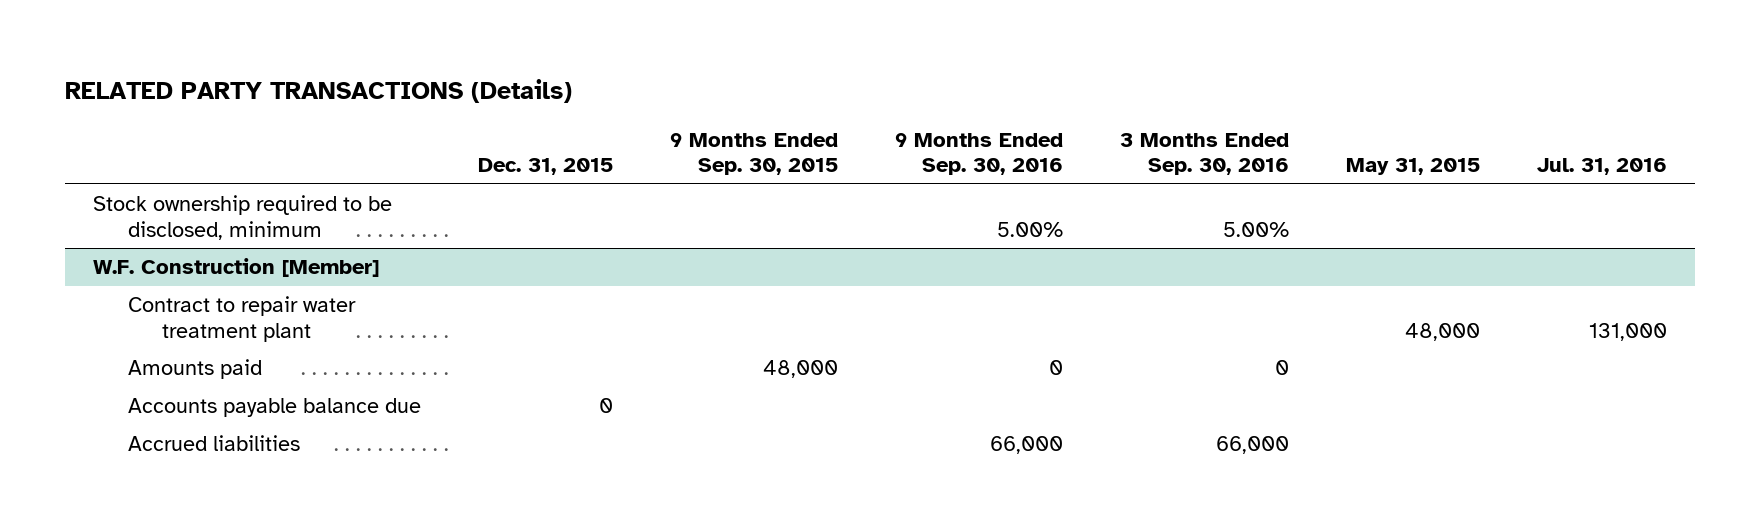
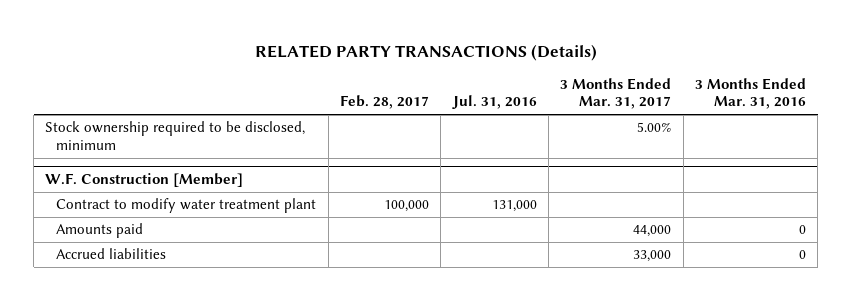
- | Dec. 31, 2015 | 9 Months Ended Sep. 30, 2015 | 9 Months Ended Sep. 30, 2016 | 3 Months Ended Sep. 30, 2016 | May 31, 2015 | Jul. 31, 2016
+ | Feb. 28, 2017 | Jul. 31, 2016 | 3 Months Ended Mar. 31, 2017 | 3 Months Ended Mar. 31, 2016
@ W.F. Construction [Member]
- Contract to repair water treatment plant | | | | | 48,000 | 131,000
+ Contract to modify water treatment plant | 100,000 | 131,000 | |
- Accounts payable balance due | 0 | | | | |

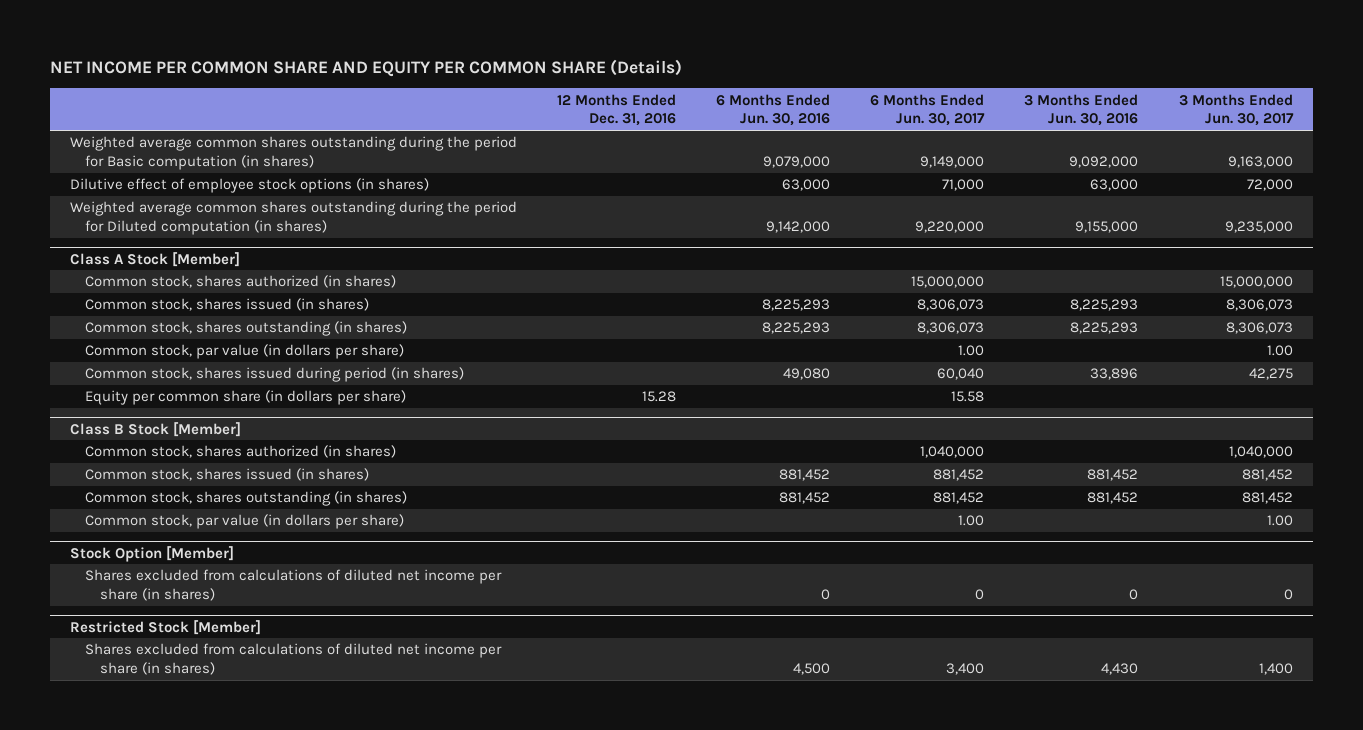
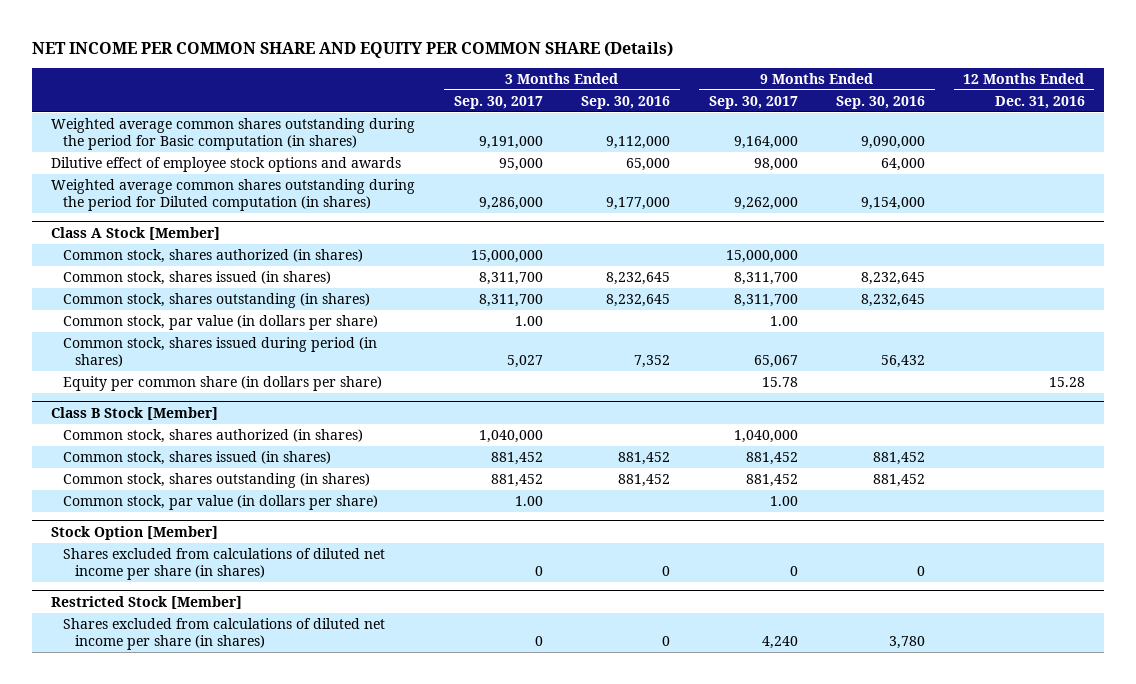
- | 12 Months Ended Dec. 31, 2016 | 6 Months Ended Jun. 30, 2016 | 6 Months Ended Jun. 30, 2017 | 3 Months Ended Jun. 30, 2016 | 3 Months Ended Jun. 30, 2017
+ | 3 Months Ended Sep. 30, 2017 | 3 Months Ended Sep. 30, 2016 | 9 Months Ended Sep. 30, 2017 | 9 Months Ended Sep. 30, 2016 | 12 Months Ended Dec. 31, 2016
- Dilutive effect of employee stock options (in shares) | | 63,000 | 71,000 | 63,000 | 72,000
+ Dilutive effect of employee stock options and awards | 95,000 | 65,000 | 98,000 | 64,000 |

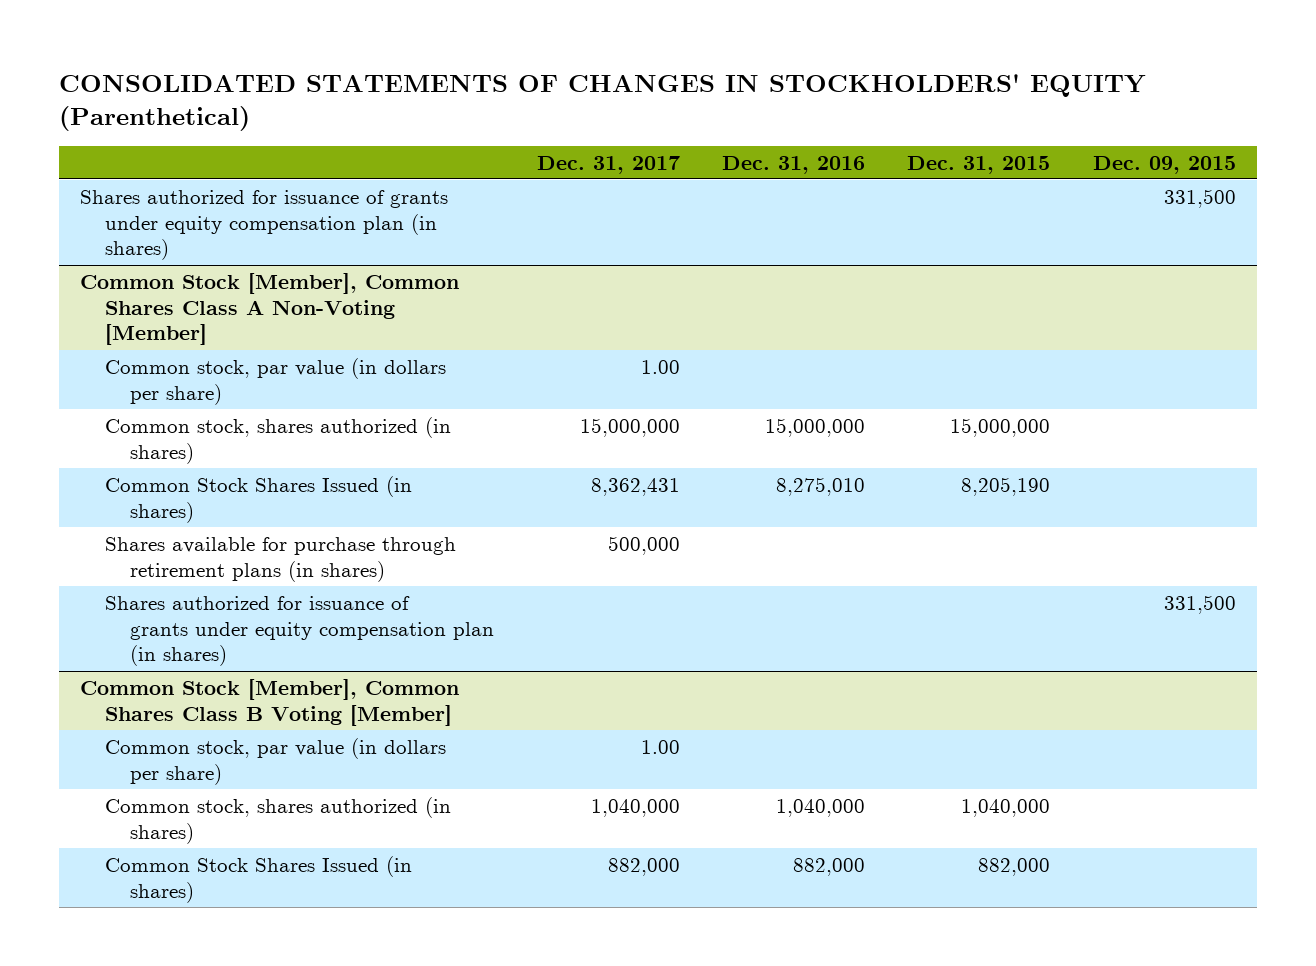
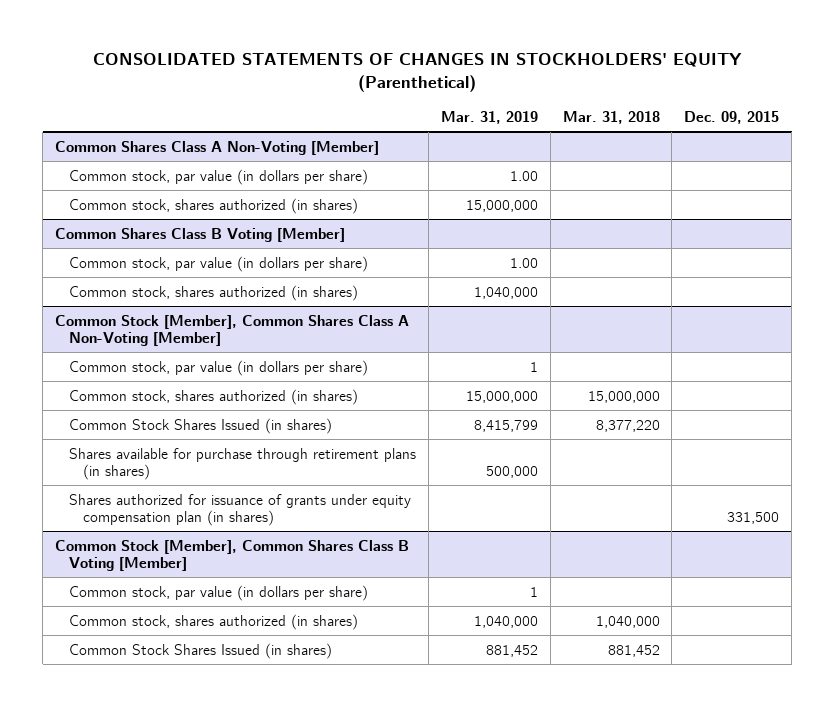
- | Dec. 31, 2017 | Dec. 31, 2016 | Dec. 31, 2015 | Dec. 09, 2015
+ | Mar. 31, 2019 | Mar. 31, 2018 | Dec. 09, 2015
- Shares authorized for issuance of grants under equity compensation plan (in shares) | | | | 331,500
+ Common Shares Class A Non-Voting [Member]
+ Common stock, par value (in dollars per share) | 1.00 | |
+ Common stock, shares authorized (in shares) | 15,000,000 | |
+ Common Shares Class B Voting [Member]
+ Common stock, par value (in dollars per share) | 1.00 | |
+ Common stock, shares authorized (in shares) | 1,040,000 | |

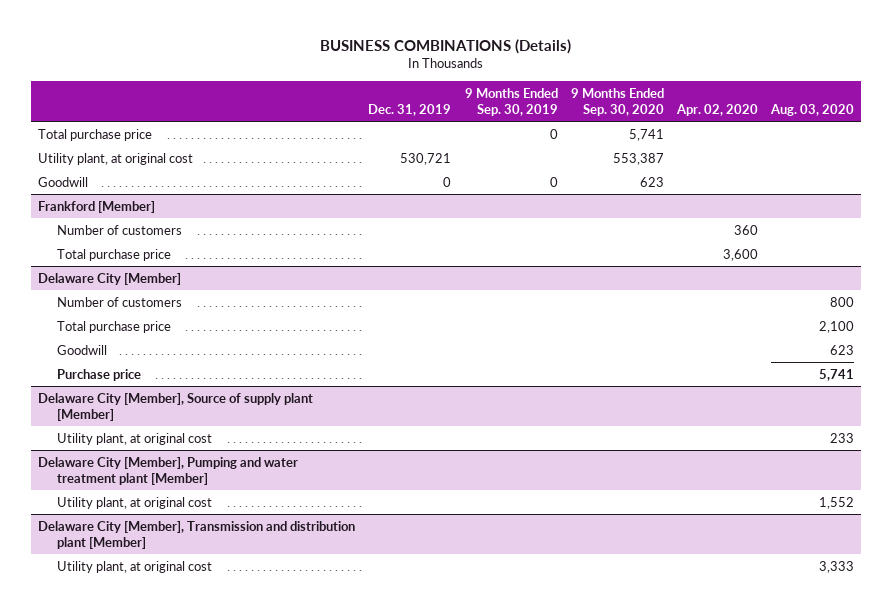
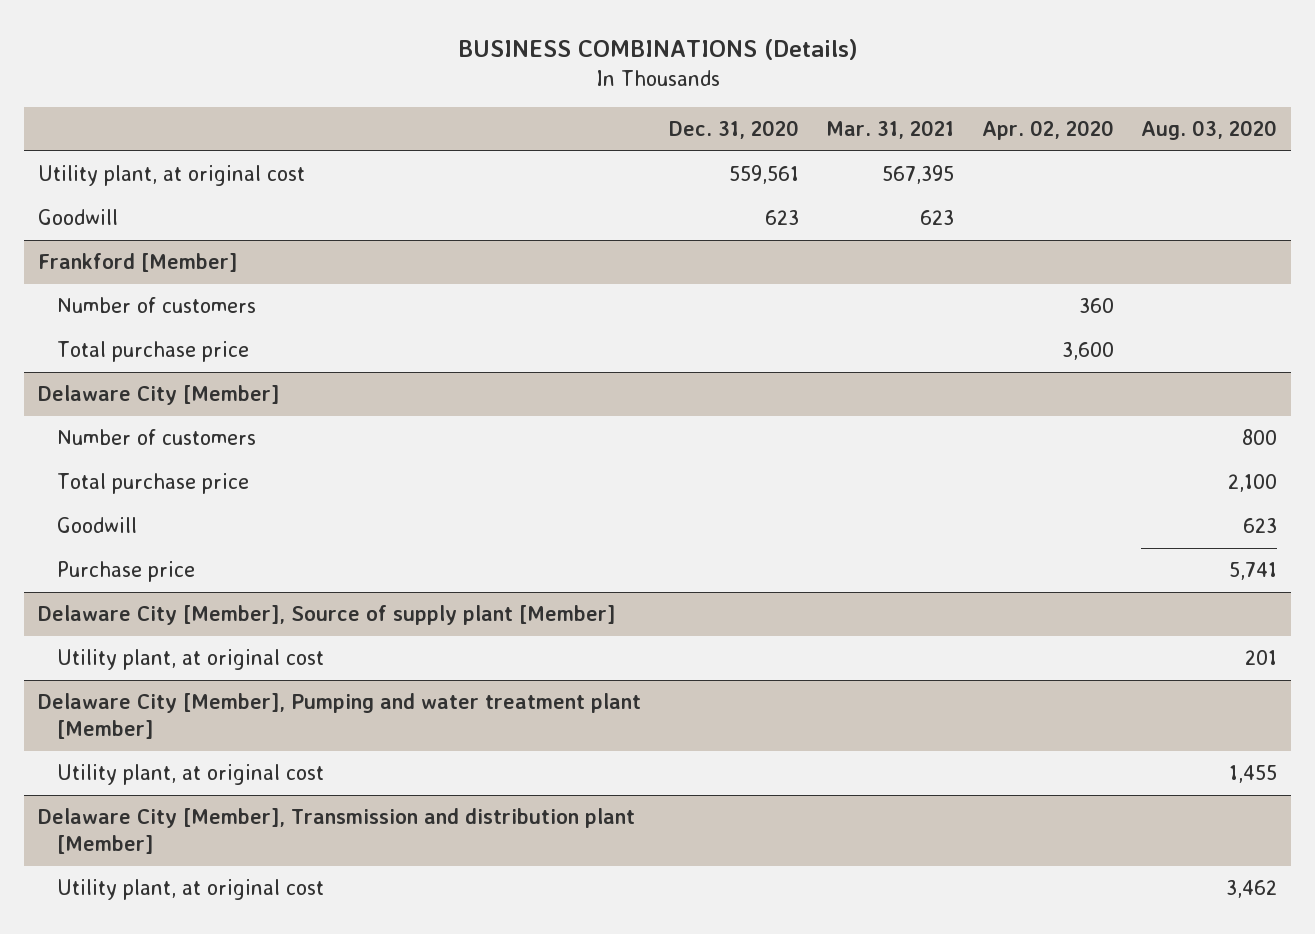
- | Dec. 31, 2019 | 9 Months Ended Sep. 30, 2019 | 9 Months Ended Sep. 30, 2020 | Apr. 02, 2020 | Aug. 03, 2020
+ | Dec. 31, 2020 | Mar. 31, 2021 | Apr. 02, 2020 | Aug. 03, 2020
- Total purchase price | | 0 | 5,741 | |
@ Delaware City [Member], Source of supply plant [Member]
- Utility plant, at original cost | | | | | 233
+ Utility plant, at original cost | | | | 201
@ Delaware City [Member], Pumping and water treatment plant [Member]
- Utility plant, at original cost | | | | | 1,552
+ Utility plant, at original cost | | | | 1,455
@ Delaware City [Member], Transmission and distribution plant [Member]
- Utility plant, at original cost | | | | | 3,333
+ Utility plant, at original cost | | | | 3,462

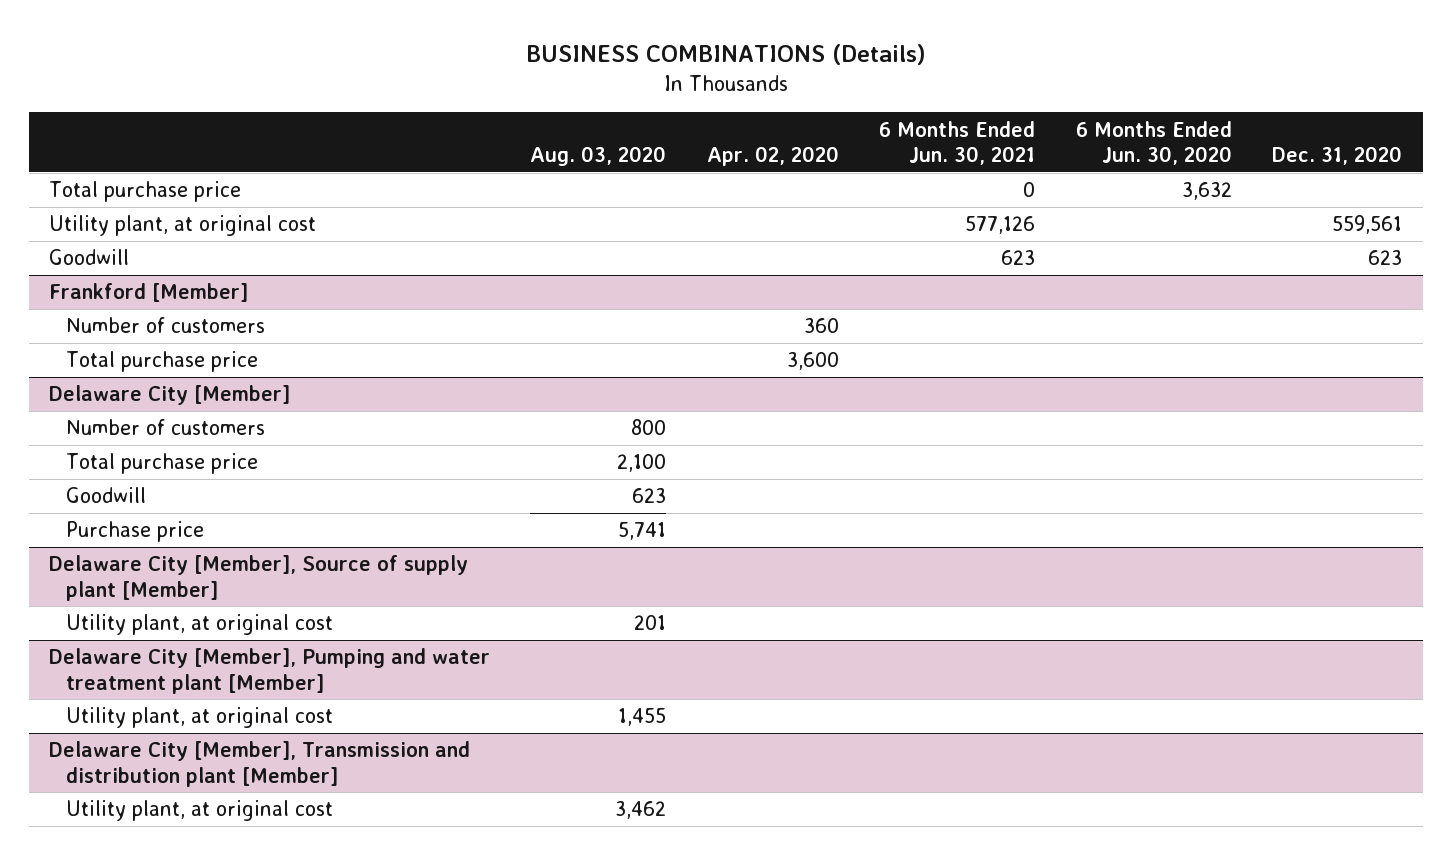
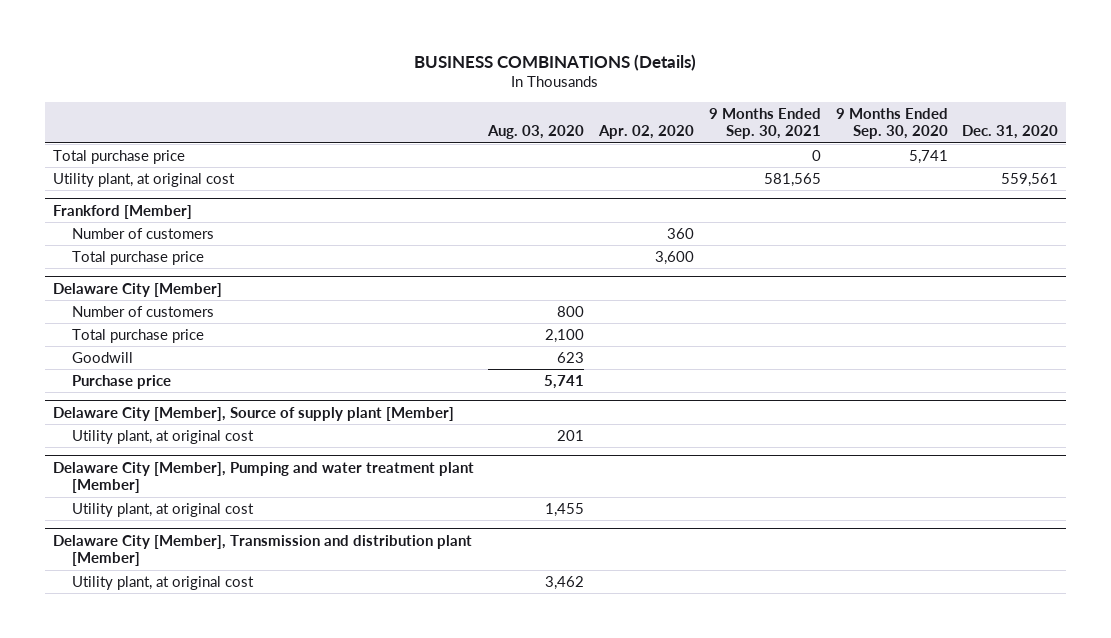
- | Aug. 03, 2020 | Apr. 02, 2020 | 6 Months Ended Jun. 30, 2021 | 6 Months Ended Jun. 30, 2020 | Dec. 31, 2020
+ | Aug. 03, 2020 | Apr. 02, 2020 | 9 Months Ended Sep. 30, 2021 | 9 Months Ended Sep. 30, 2020 | Dec. 31, 2020
- Goodwill | | | 623 | | 623

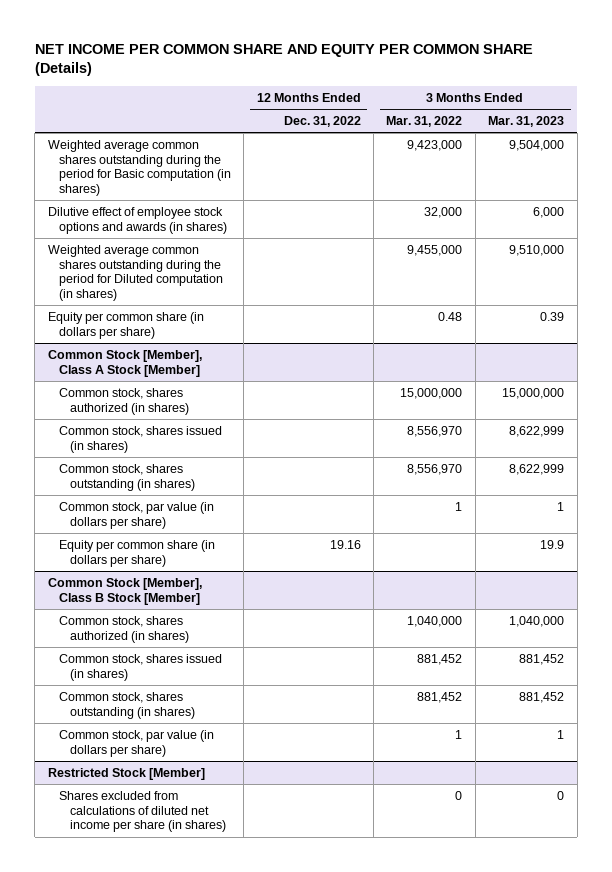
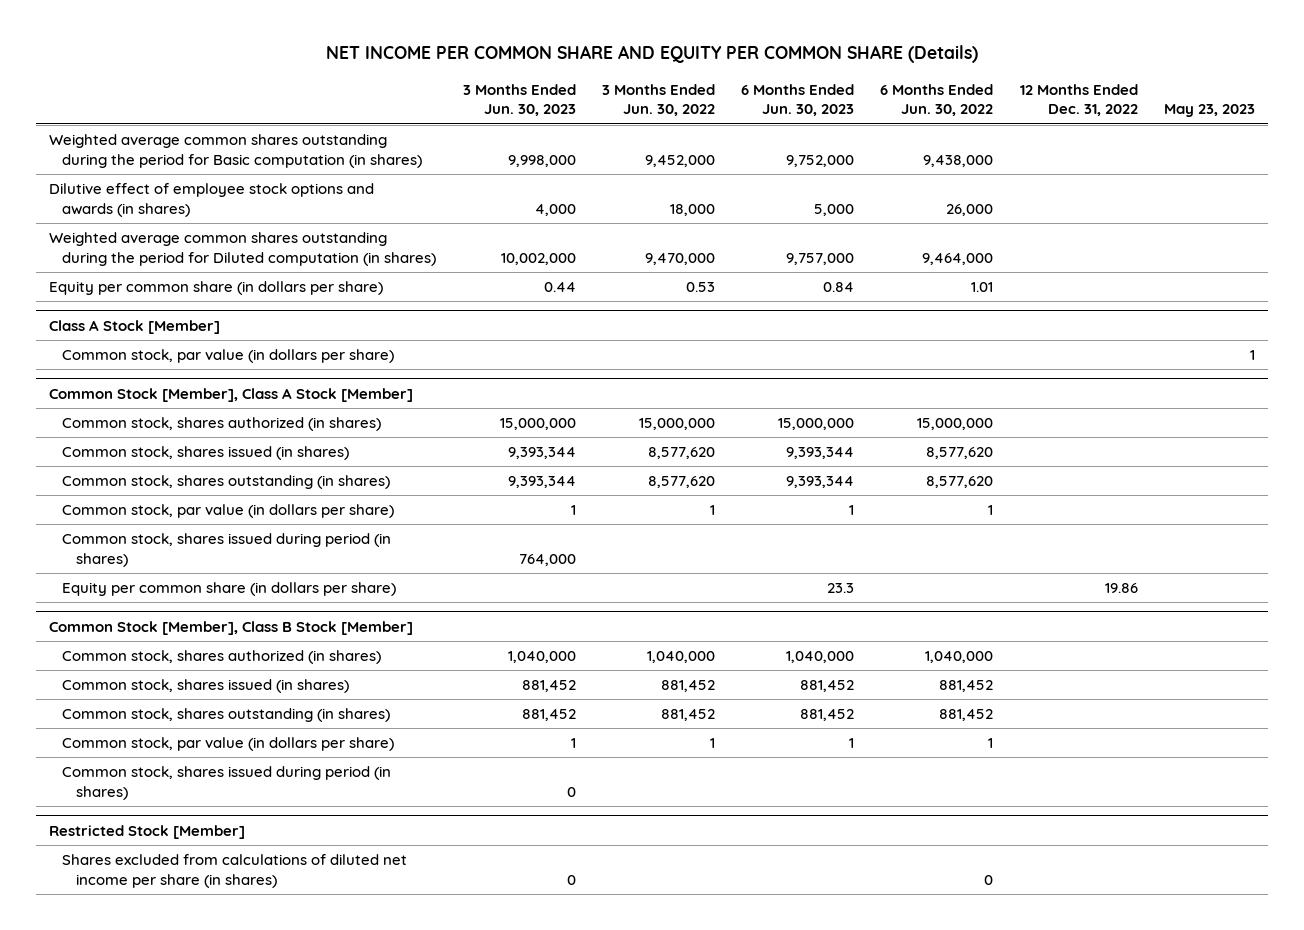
- | 12 Months Ended Dec. 31, 2022 | 3 Months Ended Mar. 31, 2022 | 3 Months Ended Mar. 31, 2023
+ | 3 Months Ended Jun. 30, 2023 | 3 Months Ended Jun. 30, 2022 | 6 Months Ended Jun. 30, 2023 | 6 Months Ended Jun. 30, 2022 | 12 Months Ended Dec. 31, 2022 | May 23, 2023
+ Class A Stock [Member]
+ Common stock, par value (in dollars per share) | | | | | | 1
@ Common Stock [Member], Class A Stock [Member]
- Equity per common share (in dollars per share) | 19.16 | | 19.9
+ Common stock, shares issued during period (in shares) | 764,000 | | | | |
+ Equity per common share (in dollars per share) | | | 23.3 | | 19.86 |
@ Common Stock [Member], Class B Stock [Member]
+ Common stock, shares issued during period (in shares) | 0 | | | | |

